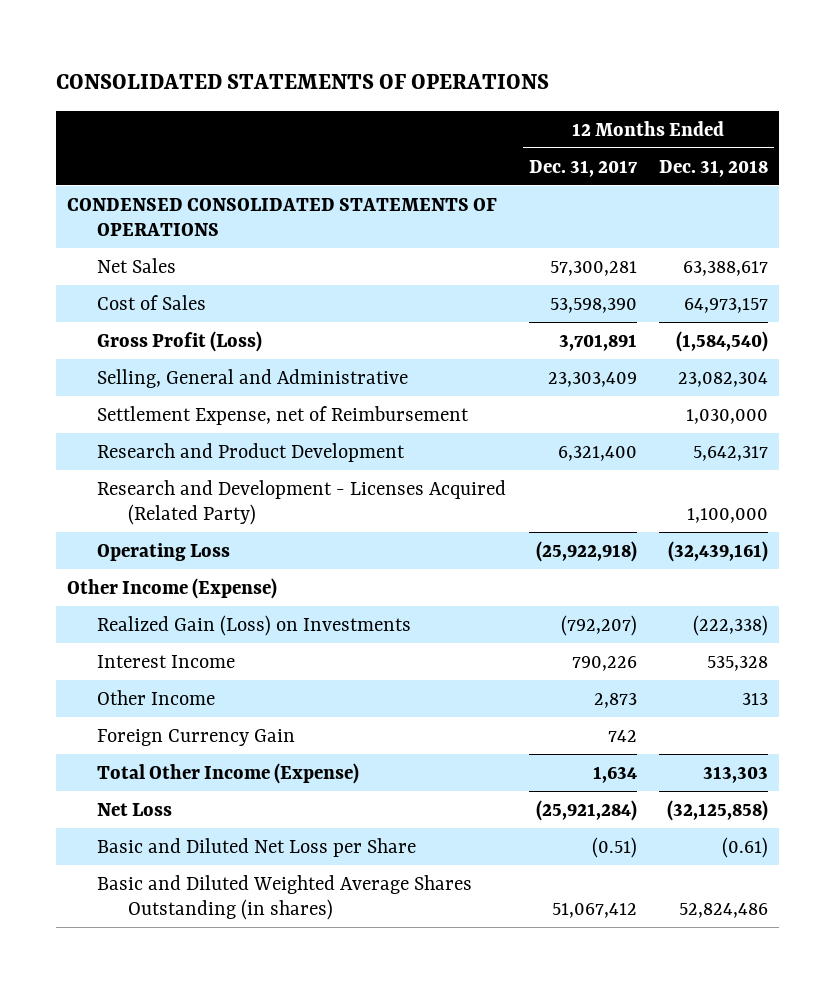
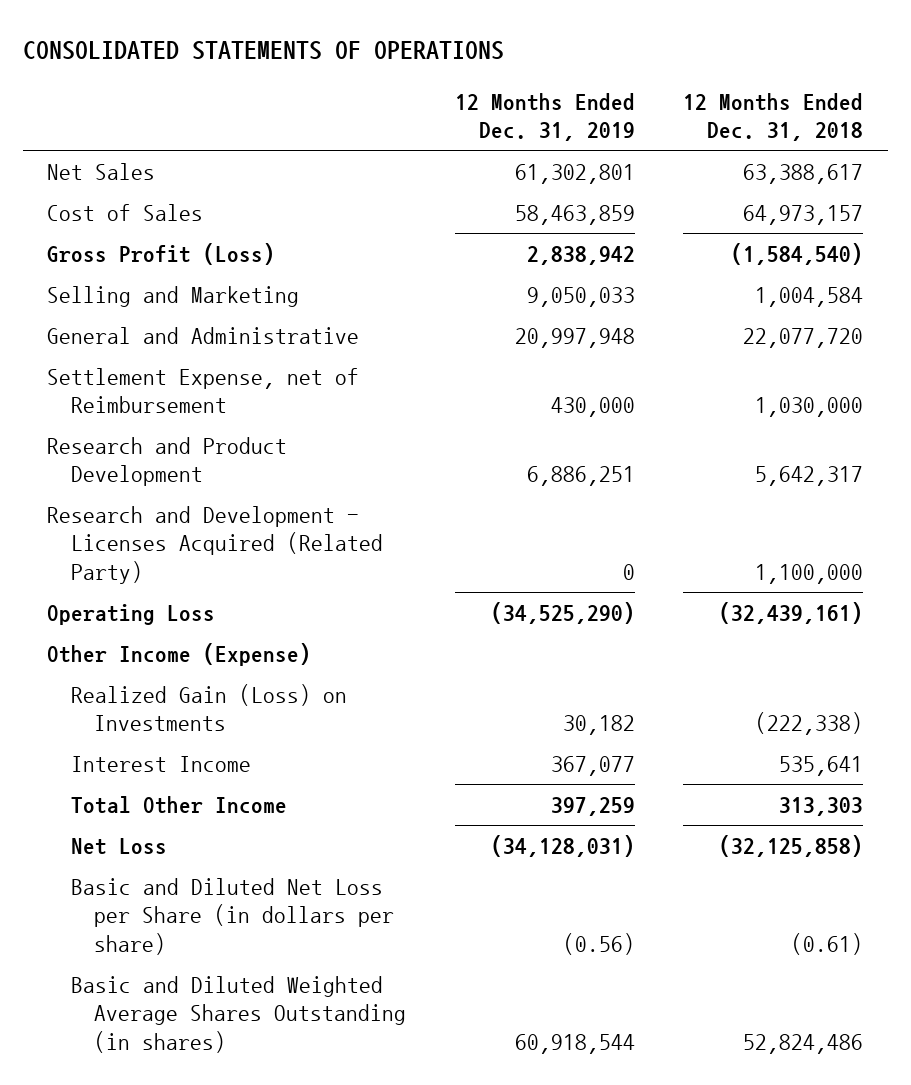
- | 12 Months Ended Dec. 31, 2017 | 12 Months Ended Dec. 31, 2018
+ | 12 Months Ended Dec. 31, 2019 | 12 Months Ended Dec. 31, 2018
- CONDENSED CONSOLIDATED STATEMENTS OF OPERATIONS
- Selling, General and Administrative | 23,303,409 | 23,082,304
+ Selling and Marketing | 9,050,033 | 1,004,584
+ General and Administrative | 20,997,948 | 22,077,720
- Interest Income | 790,226 | 535,328
- Other Income | 2,873 | 313
- Foreign Currency Gain | 742 |
- Total Other Income (Expense) | 1,634 | 313,303
+ Interest Income | 367,077 | 535,641
+ Total Other Income | 397,259 | 313,303
- Basic and Diluted Net Loss per Share | (0.51) | (0.61)
+ Basic and Diluted Net Loss per Share (in dollars per share) | (0.56) | (0.61)

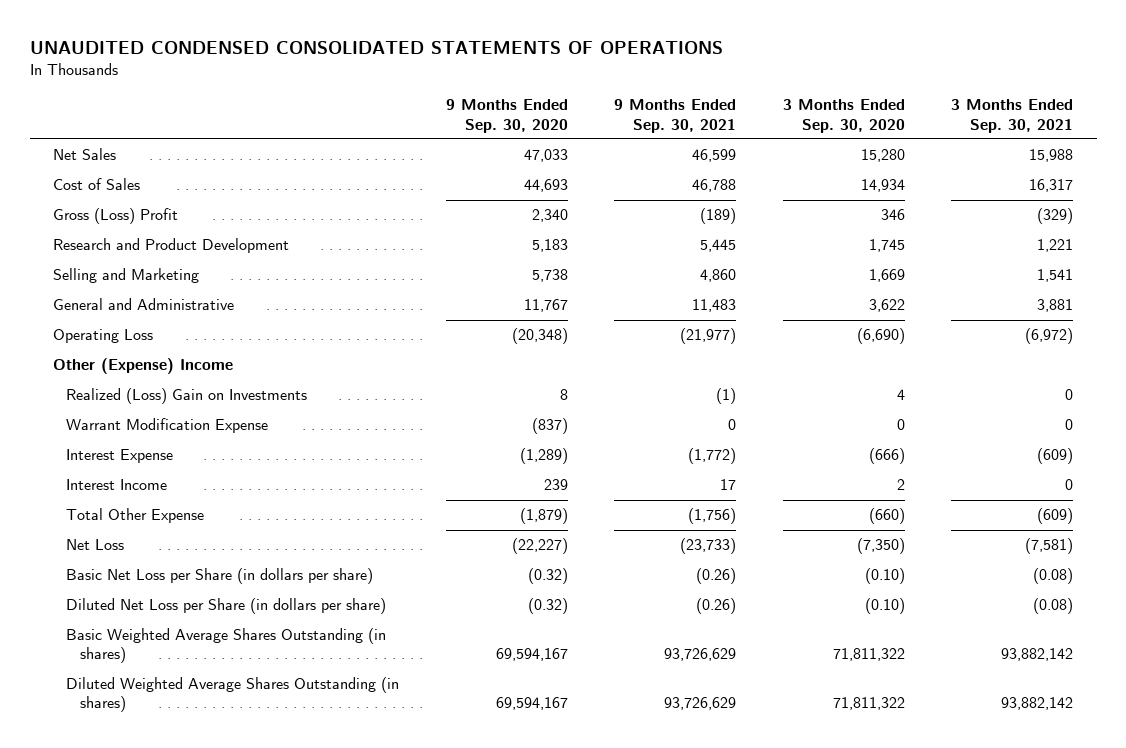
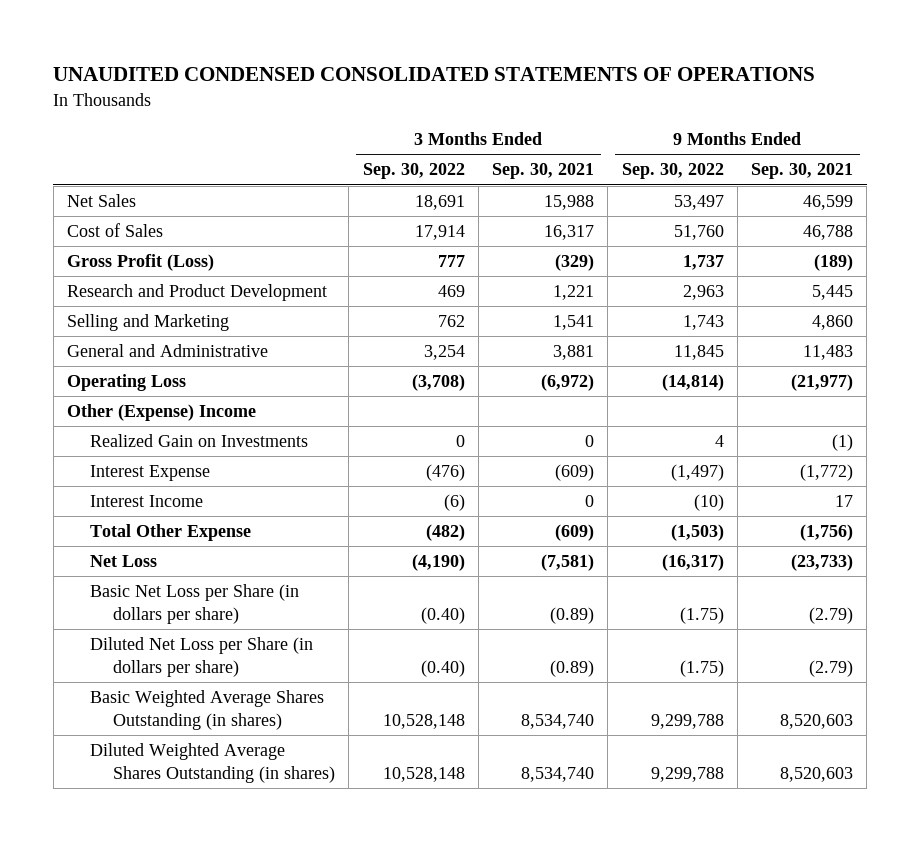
- | 9 Months Ended Sep. 30, 2020 | 9 Months Ended Sep. 30, 2021 | 3 Months Ended Sep. 30, 2020 | 3 Months Ended Sep. 30, 2021
+ | 3 Months Ended Sep. 30, 2022 | 3 Months Ended Sep. 30, 2021 | 9 Months Ended Sep. 30, 2022 | 9 Months Ended Sep. 30, 2021
- Gross (Loss) Profit | 2,340 | (189) | 346 | (329)
+ Gross Profit (Loss) | 777 | (329) | 1,737 | (189)
- Realized (Loss) Gain on Investments | 8 | (1) | 4 | 0
- Warrant Modification Expense | (837) | 0 | 0 | 0
+ Realized Gain on Investments | 0 | 0 | 4 | (1)
- Basic Net Loss per Share (in dollars per share) | (0.32) | (0.26) | (0.10) | (0.08)
- Diluted Net Loss per Share (in dollars per share) | (0.32) | (0.26) | (0.10) | (0.08)
- Basic Weighted Average Shares Outstanding (in shares) | 69,594,167 | 93,726,629 | 71,811,322 | 93,882,142
- Diluted Weighted Average Shares Outstanding (in shares) | 69,594,167 | 93,726,629 | 71,811,322 | 93,882,142
+ Basic Net Loss per Share (in dollars per share) | (0.40) | (0.89) | (1.75) | (2.79)
+ Diluted Net Loss per Share (in dollars per share) | (0.40) | (0.89) | (1.75) | (2.79)
+ Basic Weighted Average Shares Outstanding (in shares) | 10,528,148 | 8,534,740 | 9,299,788 | 8,520,603
+ Diluted Weighted Average Shares Outstanding (in shares) | 10,528,148 | 8,534,740 | 9,299,788 | 8,520,603

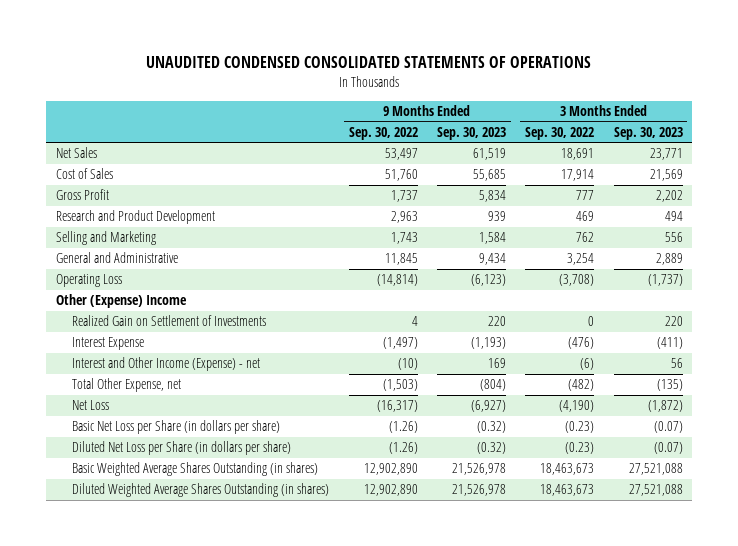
- | 3 Months Ended Sep. 30, 2022 | 3 Months Ended Sep. 30, 2021 | 9 Months Ended Sep. 30, 2022 | 9 Months Ended Sep. 30, 2021
+ | 9 Months Ended Sep. 30, 2022 | 9 Months Ended Sep. 30, 2023 | 3 Months Ended Sep. 30, 2022 | 3 Months Ended Sep. 30, 2023
- Gross Profit (Loss) | 777 | (329) | 1,737 | (189)
+ Gross Profit | 1,737 | 5,834 | 777 | 2,202
- Realized Gain on Investments | 0 | 0 | 4 | (1)
+ Realized Gain on Settlement of Investments | 4 | 220 | 0 | 220
- Interest Income | (6) | 0 | (10) | 17
- Total Other Expense | (482) | (609) | (1,503) | (1,756)
+ Interest and Other Income (Expense) - net | (10) | 169 | (6) | 56
+ Total Other Expense, net | (1,503) | (804) | (482) | (135)
- Basic Net Loss per Share (in dollars per share) | (0.40) | (0.89) | (1.75) | (2.79)
- Diluted Net Loss per Share (in dollars per share) | (0.40) | (0.89) | (1.75) | (2.79)
- Basic Weighted Average Shares Outstanding (in shares) | 10,528,148 | 8,534,740 | 9,299,788 | 8,520,603
- Diluted Weighted Average Shares Outstanding (in shares) | 10,528,148 | 8,534,740 | 9,299,788 | 8,520,603
+ Basic Net Loss per Share (in dollars per share) | (1.26) | (0.32) | (0.23) | (0.07)
+ Diluted Net Loss per Share (in dollars per share) | (1.26) | (0.32) | (0.23) | (0.07)
+ Basic Weighted Average Shares Outstanding (in shares) | 12,902,890 | 21,526,978 | 18,463,673 | 27,521,088
+ Diluted Weighted Average Shares Outstanding (in shares) | 12,902,890 | 21,526,978 | 18,463,673 | 27,521,088

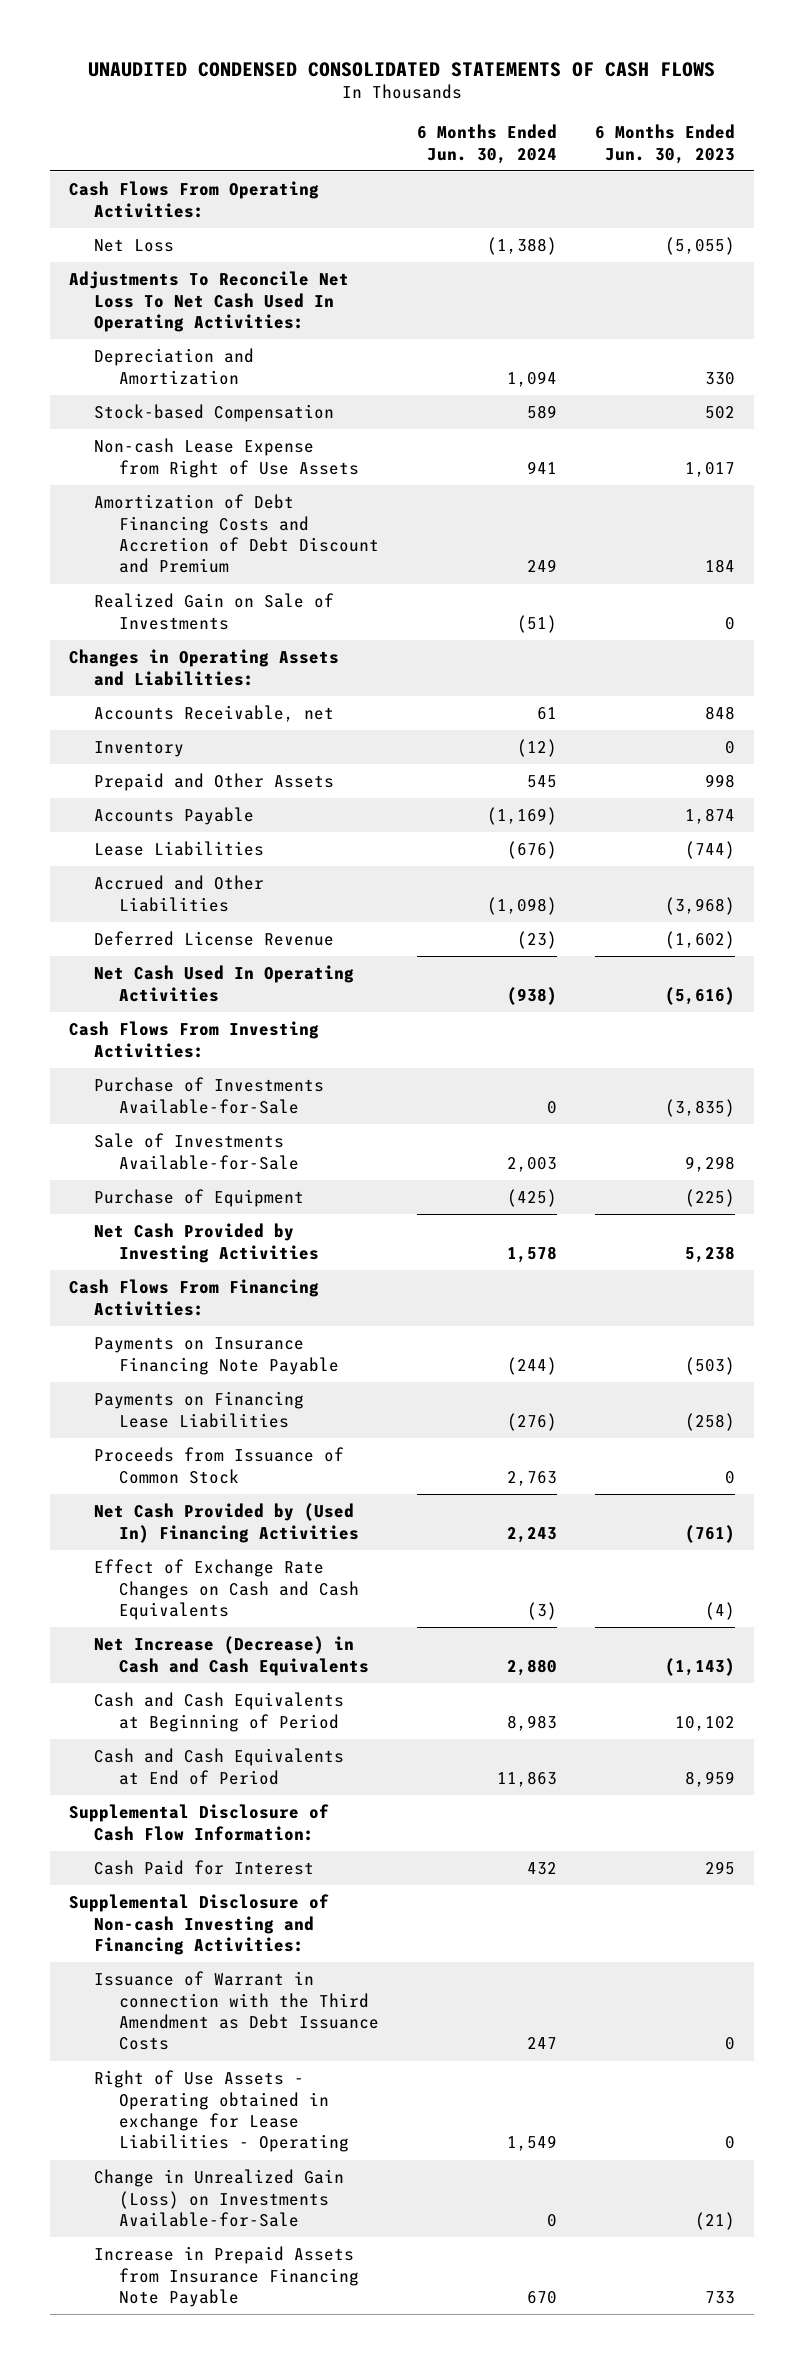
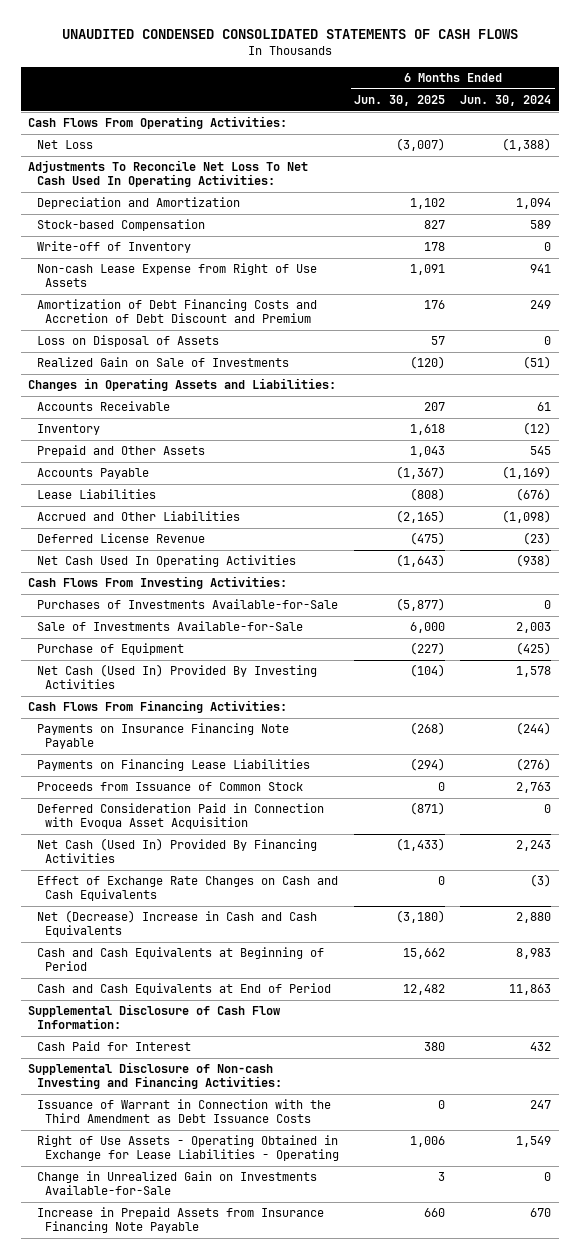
- | 6 Months Ended Jun. 30, 2024 | 6 Months Ended Jun. 30, 2023
+ | 6 Months Ended Jun. 30, 2025 | 6 Months Ended Jun. 30, 2024
+ Write-off of Inventory | 178 | 0
+ Loss on Disposal of Assets | 57 | 0
- Accounts Receivable, net | 61 | 848
+ Accounts Receivable | 207 | 61
- Purchase of Investments Available-for-Sale | 0 | (3,835)
+ Purchases of Investments Available-for-Sale | (5,877) | 0
- Net Cash Provided by Investing Activities | 1,578 | 5,238
+ Net Cash (Used In) Provided By Investing Activities | (104) | 1,578
- Net Cash Provided by (Used In) Financing Activities | 2,243 | (761)
+ Deferred Consideration Paid in Connection with Evoqua Asset Acquisition | (871) | 0
+ Net Cash (Used In) Provided By Financing Activities | (1,433) | 2,243
- Net Increase (Decrease) in Cash and Cash Equivalents | 2,880 | (1,143)
+ Net (Decrease) Increase in Cash and Cash Equivalents | (3,180) | 2,880
- Issuance of Warrant in connection with the Third Amendment as Debt Issuance Costs | 247 | 0
- Right of Use Assets - Operating obtained in exchange for Lease Liabilities - Operating | 1,549 | 0
- Change in Unrealized Gain (Loss) on Investments Available-for-Sale | 0 | (21)
+ Issuance of Warrant in Connection with the Third Amendment as Debt Issuance Costs | 0 | 247
+ Right of Use Assets - Operating Obtained in Exchange for Lease Liabilities - Operating | 1,006 | 1,549
+ Change in Unrealized Gain on Investments Available-for-Sale | 3 | 0

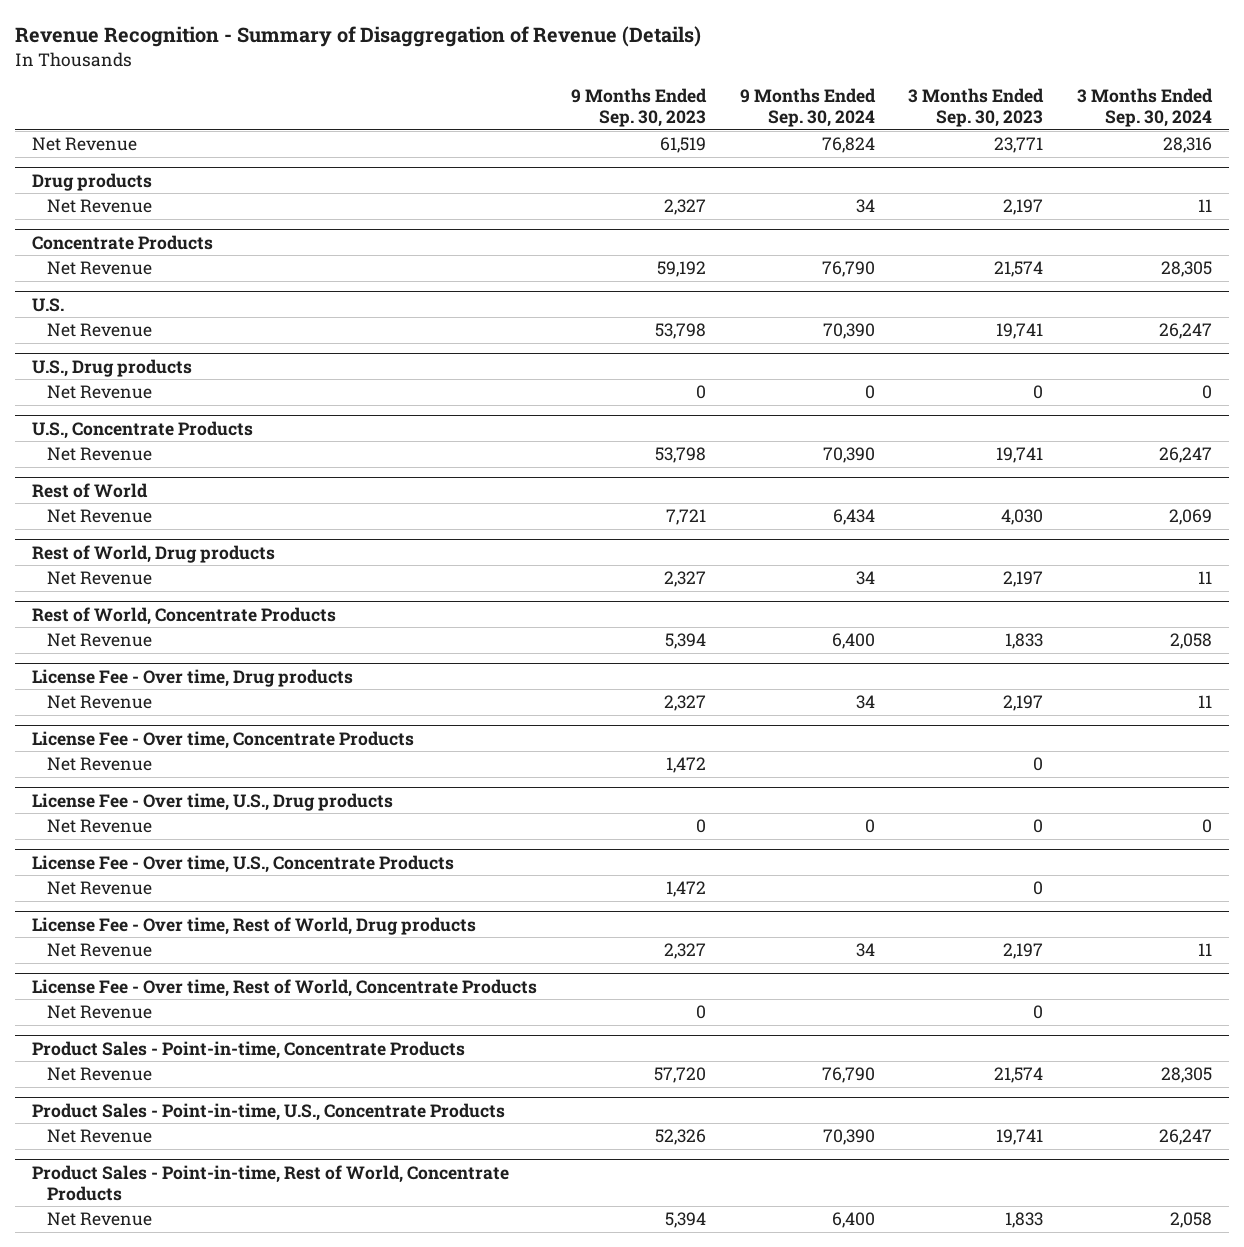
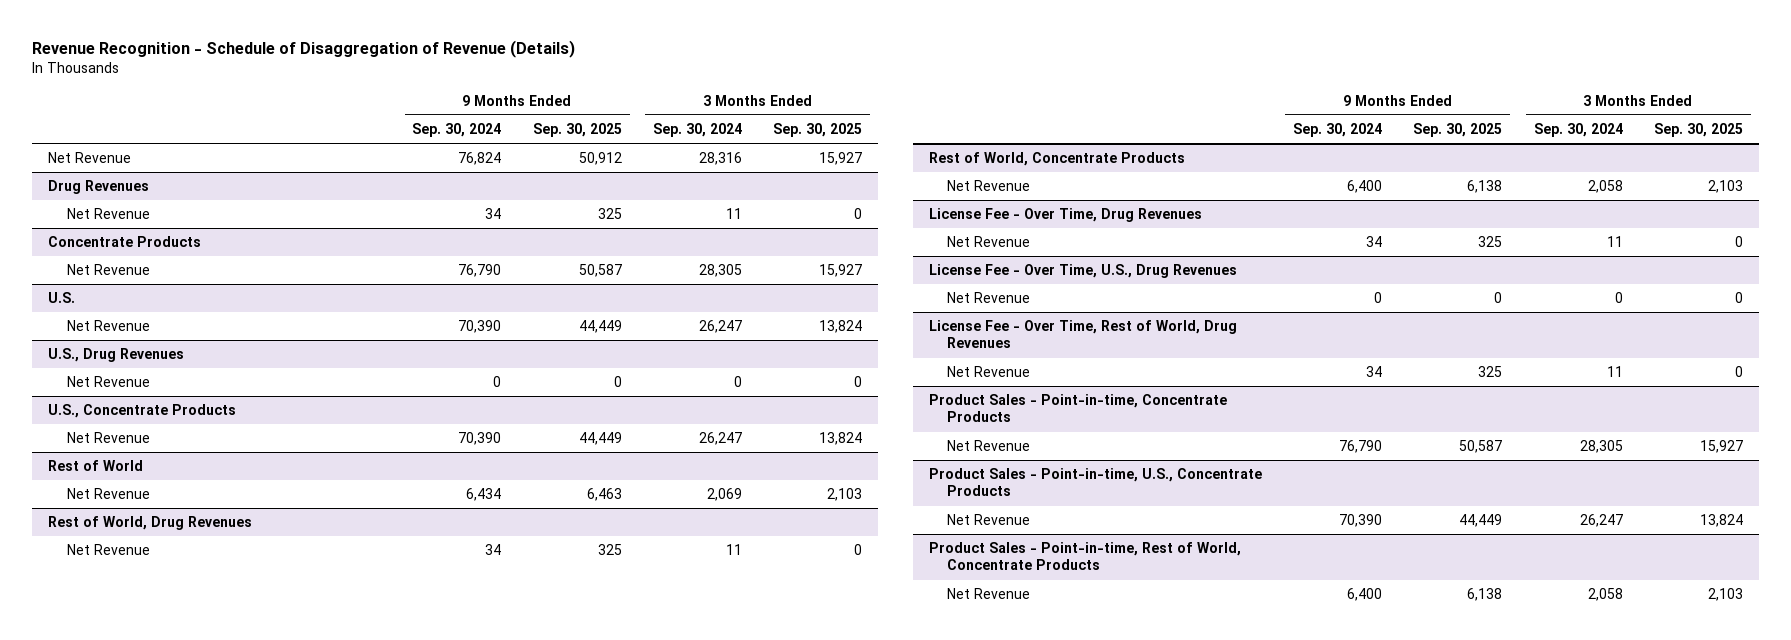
- Revenue Recognition - Summary of Disaggregation of Revenue (Details)
+ Revenue Recognition - Schedule of Disaggregation of Revenue (Details)
- | 9 Months Ended Sep. 30, 2023 | 9 Months Ended Sep. 30, 2024 | 3 Months Ended Sep. 30, 2023 | 3 Months Ended Sep. 30, 2024
+ | 9 Months Ended Sep. 30, 2024 | 9 Months Ended Sep. 30, 2025 | 3 Months Ended Sep. 30, 2024 | 3 Months Ended Sep. 30, 2025
- Drug products
+ Drug Revenues
- U.S., Drug products
+ U.S., Drug Revenues
- Rest of World, Drug products
+ Rest of World, Drug Revenues
- License Fee - Over time, Drug products
+ License Fee - Over Time, Drug Revenues
- License Fee - Over time, Concentrate Products
- Net Revenue | 1,472 | | 0 |
- License Fee - Over time, U.S., Drug products
+ License Fee - Over Time, U.S., Drug Revenues
- License Fee - Over time, U.S., Concentrate Products
- Net Revenue | 1,472 | | 0 |
- License Fee - Over time, Rest of World, Drug products
+ License Fee - Over Time, Rest of World, Drug Revenues
- License Fee - Over time, Rest of World, Concentrate Products
- Net Revenue | 0 | | 0 |

